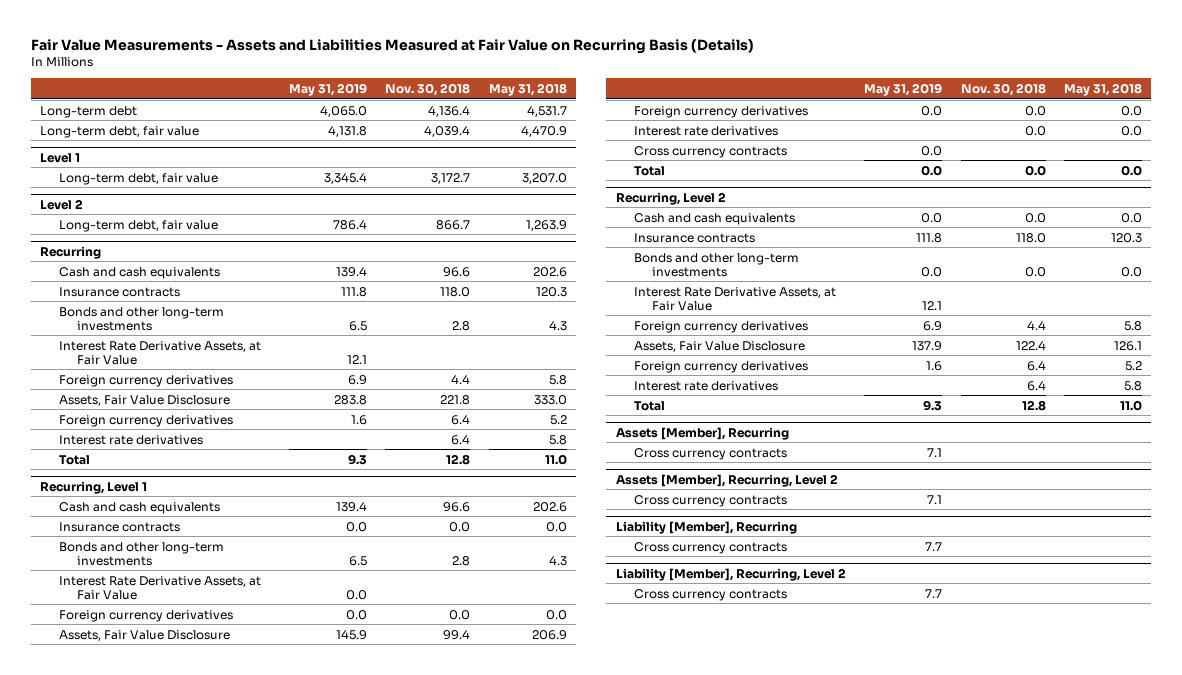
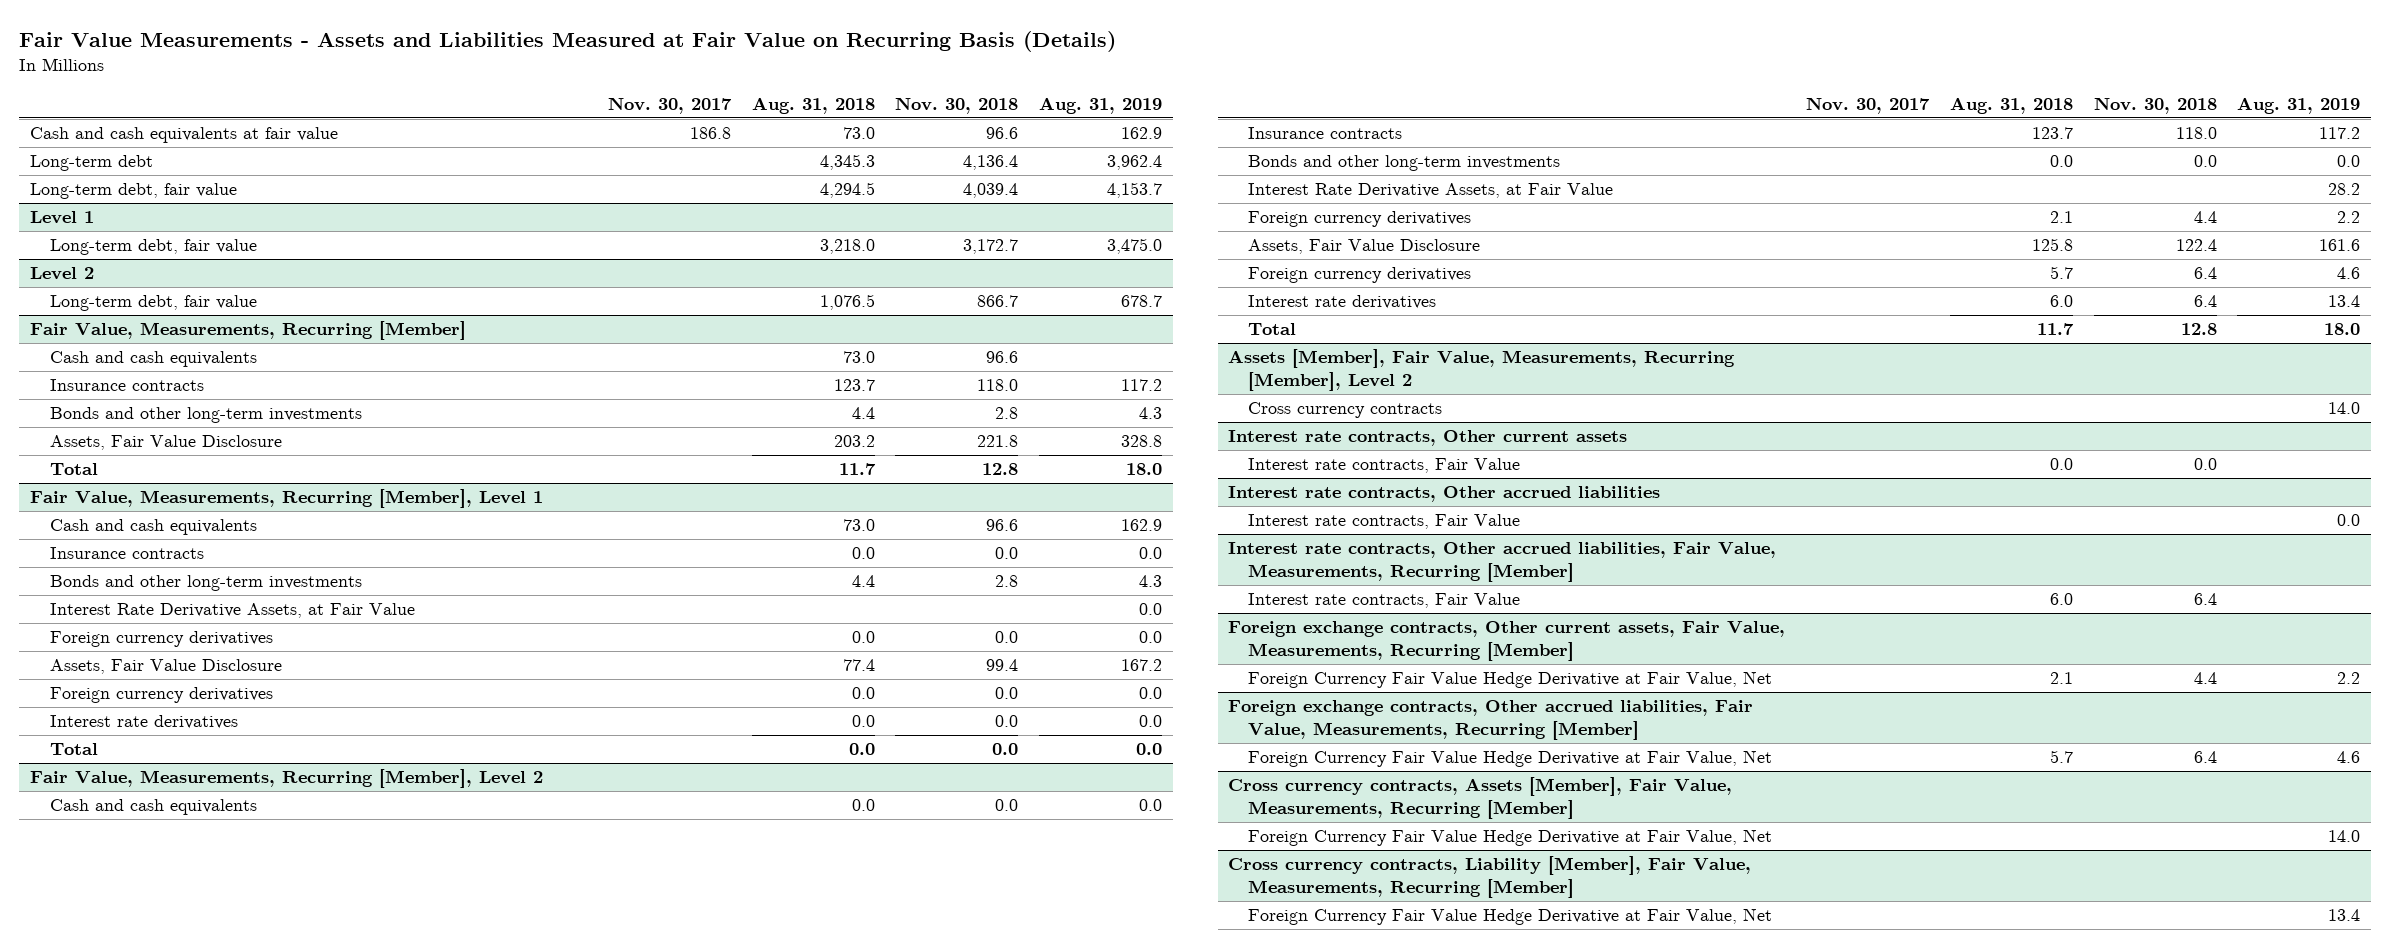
- | May 31, 2019 | Nov. 30, 2018 | May 31, 2018
+ | Nov. 30, 2017 | Aug. 31, 2018 | Nov. 30, 2018 | Aug. 31, 2019
+ Cash and cash equivalents at fair value | 186.8 | 73.0 | 96.6 | 162.9
- Recurring
+ Fair Value, Measurements, Recurring [Member]
- Interest Rate Derivative Assets, at Fair Value | 12.1 | |
- Foreign currency derivatives | 6.9 | 4.4 | 5.8
- Foreign currency derivatives | 1.6 | 6.4 | 5.2
- Interest rate derivatives | | 6.4 | 5.8
- Recurring, Level 1
+ Fair Value, Measurements, Recurring [Member], Level 1
- Cross currency contracts | 0.0 | |
- Recurring, Level 2
+ Fair Value, Measurements, Recurring [Member], Level 2
- Assets [Member], Recurring
- Cross currency contracts | 7.1 | |
- Assets [Member], Recurring, Level 2
- Cross currency contracts | 7.1 | |
- Liability [Member], Recurring
- Cross currency contracts | 7.7 | |
- Liability [Member], Recurring, Level 2
+ Assets [Member], Fair Value, Measurements, Recurring [Member], Level 2
+ Interest rate contracts, Other current assets
+ Interest rate contracts, Fair Value | | 0.0 | 0.0 |
+ Interest rate contracts, Other accrued liabilities
+ Interest rate contracts, Fair Value | | | | 0.0
+ Interest rate contracts, Other accrued liabilities, Fair Value, Measurements, Recurring [Member]
+ Interest rate contracts, Fair Value | | 6.0 | 6.4 |
+ Foreign exchange contracts, Other current assets, Fair Value, Measurements, Recurring [Member]
+ Foreign Currency Fair Value Hedge Derivative at Fair Value, Net | | 2.1 | 4.4 | 2.2
+ Foreign exchange contracts, Other accrued liabilities, Fair Value, Measurements, Recurring [Member]
+ Foreign Currency Fair Value Hedge Derivative at Fair Value, Net | | 5.7 | 6.4 | 4.6
+ Cross currency contracts, Assets [Member], Fair Value, Measurements, Recurring [Member]
+ Foreign Currency Fair Value Hedge Derivative at Fair Value, Net | | | | 14.0
+ Cross currency contracts, Liability [Member], Fair Value, Measurements, Recurring [Member]
+ Foreign Currency Fair Value Hedge Derivative at Fair Value, Net | | | | 13.4

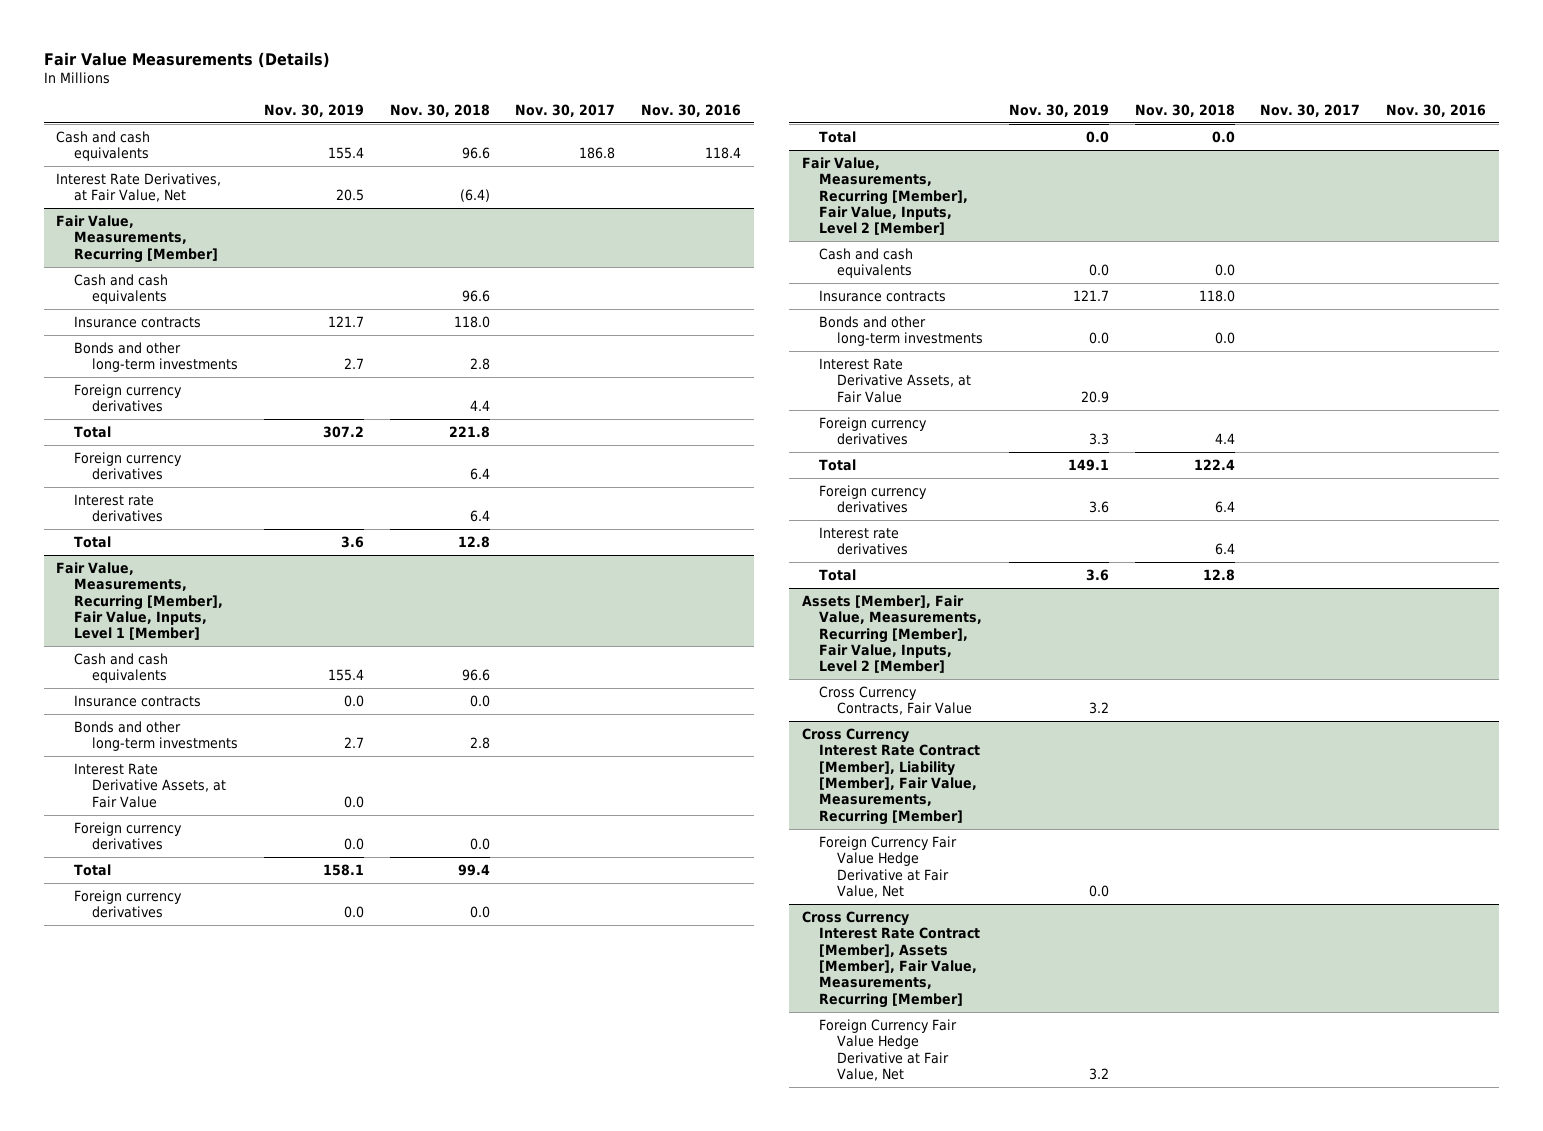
- Fair Value Measurements - Assets and Liabilities Measured at Fair Value on Recurring Basis (Details)
+ Fair Value Measurements (Details)
- | Nov. 30, 2017 | Aug. 31, 2018 | Nov. 30, 2018 | Aug. 31, 2019
+ | Nov. 30, 2019 | Nov. 30, 2018 | Nov. 30, 2017 | Nov. 30, 2016
- Cash and cash equivalents at fair value | 186.8 | 73.0 | 96.6 | 162.9
- Long-term debt | | 4,345.3 | 4,136.4 | 3,962.4
- Long-term debt, fair value | | 4,294.5 | 4,039.4 | 4,153.7
- Level 1
- Long-term debt, fair value | | 3,218.0 | 3,172.7 | 3,475.0
- Level 2
- Long-term debt, fair value | | 1,076.5 | 866.7 | 678.7
+ Cash and cash equivalents | 155.4 | 96.6 | 186.8 | 118.4
+ Interest Rate Derivatives, at Fair Value, Net | 20.5 | (6.4) | |
@ Fair Value, Measurements, Recurring [Member]
- Assets, Fair Value Disclosure | | 203.2 | 221.8 | 328.8
+ Foreign currency derivatives | | 4.4 | |
+ Total | 307.2 | 221.8 | |
+ Foreign currency derivatives | | 6.4 | |
+ Interest rate derivatives | | 6.4 | |
- Fair Value, Measurements, Recurring [Member], Level 1
+ Fair Value, Measurements, Recurring [Member], Fair Value, Inputs, Level 1 [Member]
- Assets, Fair Value Disclosure | | 77.4 | 99.4 | 167.2
+ Total | 158.1 | 99.4 | |
- Interest rate derivatives | | 0.0 | 0.0 | 0.0
- Fair Value, Measurements, Recurring [Member], Level 2
+ Fair Value, Measurements, Recurring [Member], Fair Value, Inputs, Level 2 [Member]
- Assets, Fair Value Disclosure | | 125.8 | 122.4 | 161.6
+ Total | 149.1 | 122.4 | |
- Assets [Member], Fair Value, Measurements, Recurring [Member], Level 2
- Cross currency contracts | | | | 14.0
- Interest rate contracts, Other current assets
- Interest rate contracts, Fair Value | | 0.0 | 0.0 |
- Interest rate contracts, Other accrued liabilities
- Interest rate contracts, Fair Value | | | | 0.0
- Interest rate contracts, Other accrued liabilities, Fair Value, Measurements, Recurring [Member]
- Interest rate contracts, Fair Value | | 6.0 | 6.4 |
- Foreign exchange contracts, Other current assets, Fair Value, Measurements, Recurring [Member]
- Foreign Currency Fair Value Hedge Derivative at Fair Value, Net | | 2.1 | 4.4 | 2.2
- Foreign exchange contracts, Other accrued liabilities, Fair Value, Measurements, Recurring [Member]
- Foreign Currency Fair Value Hedge Derivative at Fair Value, Net | | 5.7 | 6.4 | 4.6
- Cross currency contracts, Assets [Member], Fair Value, Measurements, Recurring [Member]
+ Assets [Member], Fair Value, Measurements, Recurring [Member], Fair Value, Inputs, Level 2 [Member]
+ Cross Currency Contracts, Fair Value | 3.2 | | |
+ Cross Currency Interest Rate Contract [Member], Liability [Member], Fair Value, Measurements, Recurring [Member]
- Cross currency contracts, Liability [Member], Fair Value, Measurements, Recurring [Member]
+ Cross Currency Interest Rate Contract [Member], Assets [Member], Fair Value, Measurements, Recurring [Member]

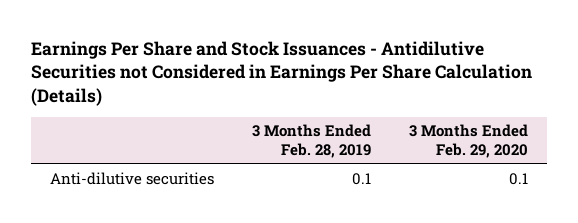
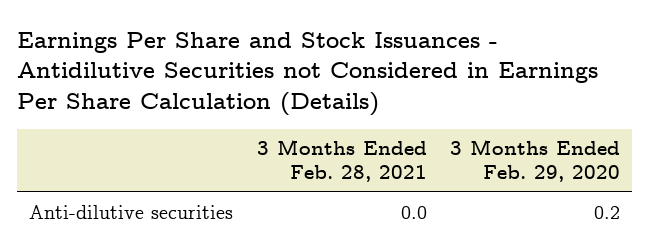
- | 3 Months Ended Feb. 28, 2019 | 3 Months Ended Feb. 29, 2020
+ | 3 Months Ended Feb. 28, 2021 | 3 Months Ended Feb. 29, 2020
- Anti-dilutive securities | 0.1 | 0.1
+ Anti-dilutive securities | 0.0 | 0.2

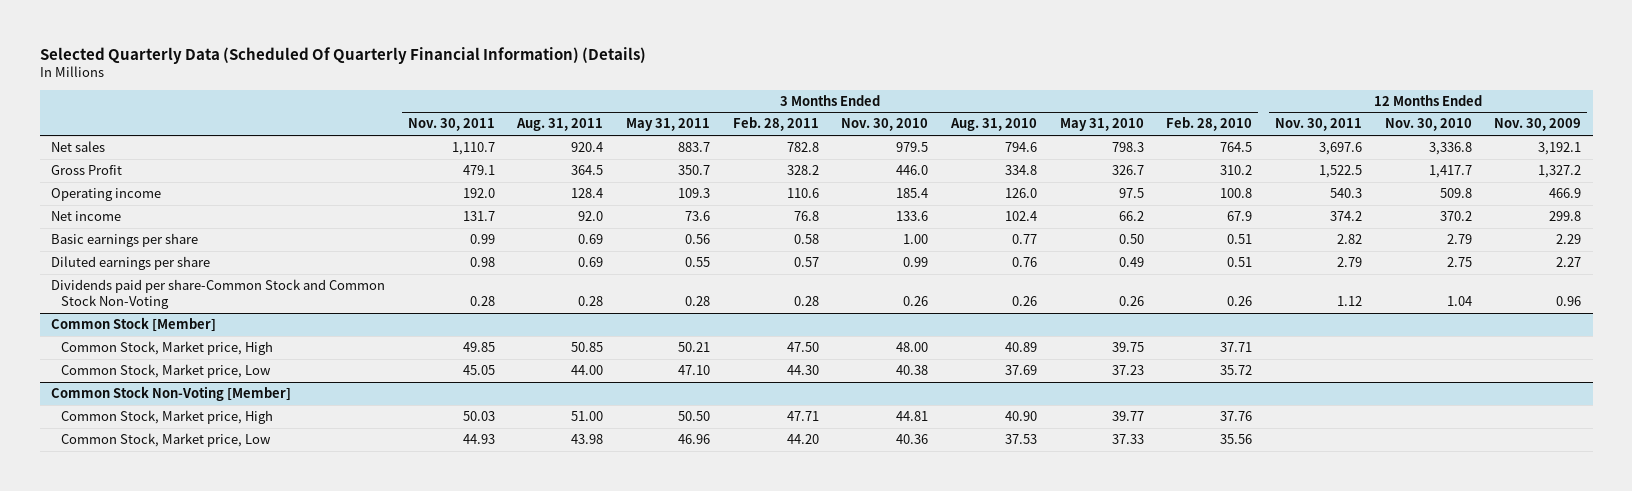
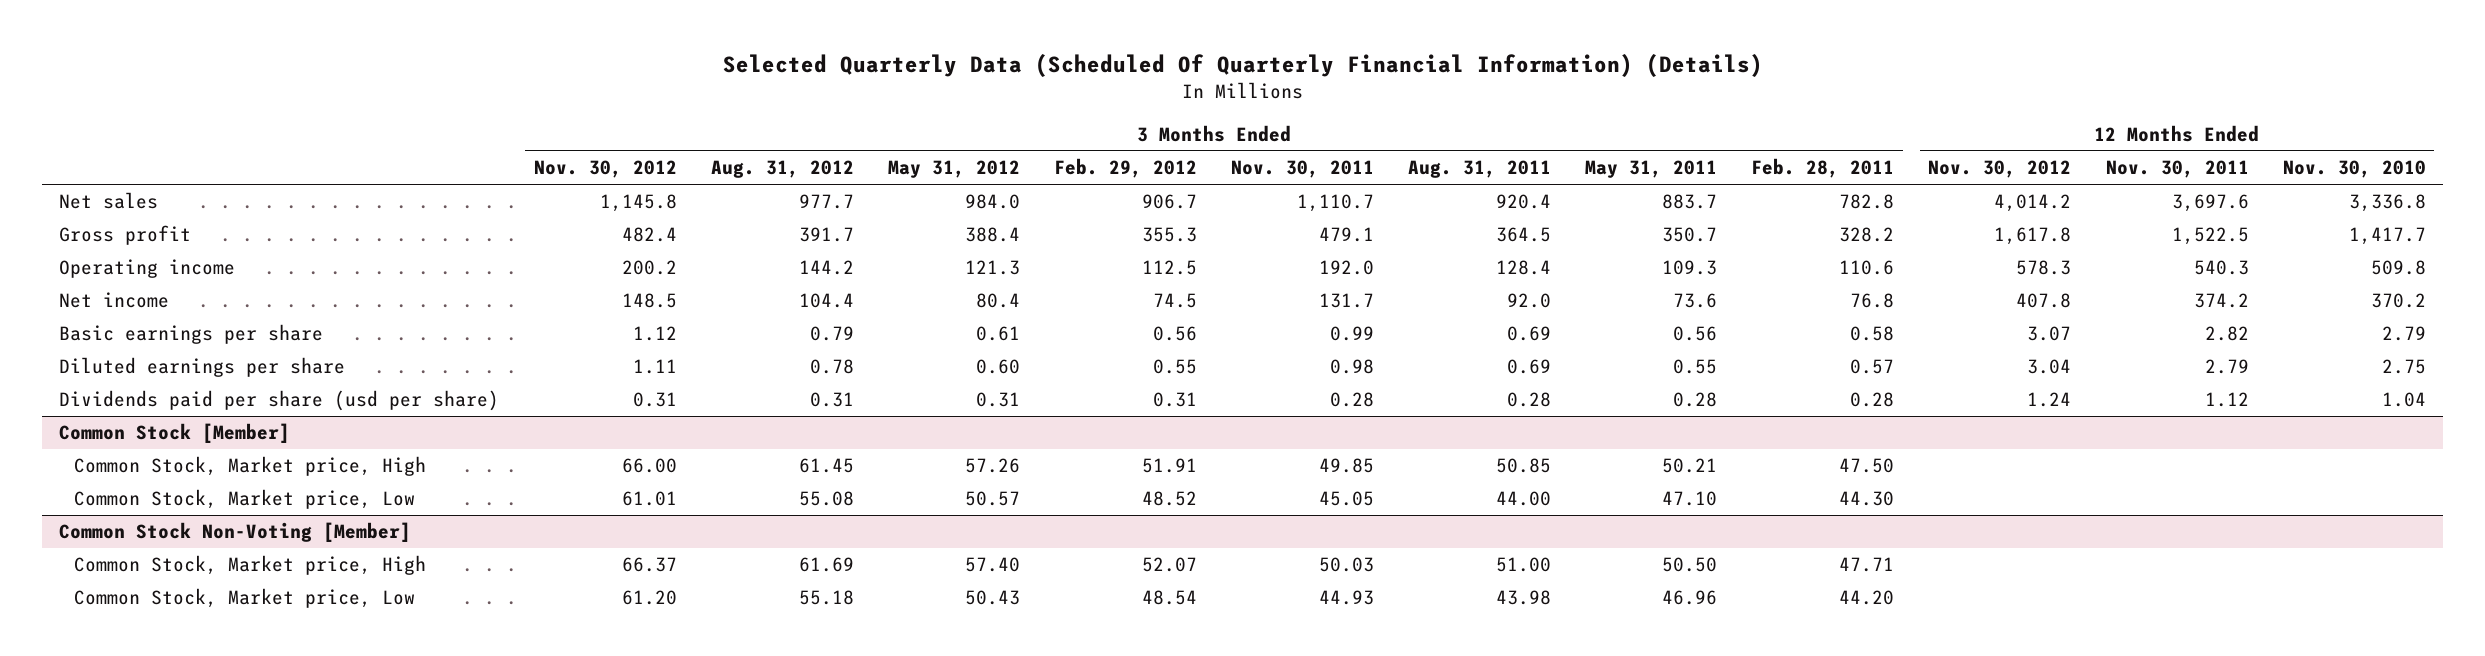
- | 3 Months Ended Nov. 30, 2011 | 3 Months Ended Aug. 31, 2011 | 3 Months Ended May 31, 2011 | 3 Months Ended Feb. 28, 2011 | 3 Months Ended Nov. 30, 2010 | 3 Months Ended Aug. 31, 2010 | 3 Months Ended May 31, 2010 | 3 Months Ended Feb. 28, 2010 | 12 Months Ended Nov. 30, 2011 | 12 Months Ended Nov. 30, 2010 | 12 Months Ended Nov. 30, 2009
+ | 3 Months Ended Nov. 30, 2012 | 3 Months Ended Aug. 31, 2012 | 3 Months Ended May 31, 2012 | 3 Months Ended Feb. 29, 2012 | 3 Months Ended Nov. 30, 2011 | 3 Months Ended Aug. 31, 2011 | 3 Months Ended May 31, 2011 | 3 Months Ended Feb. 28, 2011 | 12 Months Ended Nov. 30, 2012 | 12 Months Ended Nov. 30, 2011 | 12 Months Ended Nov. 30, 2010
- Gross Profit | 479.1 | 364.5 | 350.7 | 328.2 | 446.0 | 334.8 | 326.7 | 310.2 | 1,522.5 | 1,417.7 | 1,327.2
+ Gross profit | 482.4 | 391.7 | 388.4 | 355.3 | 479.1 | 364.5 | 350.7 | 328.2 | 1,617.8 | 1,522.5 | 1,417.7
- Dividends paid per share-Common Stock and Common Stock Non-Voting | 0.28 | 0.28 | 0.28 | 0.28 | 0.26 | 0.26 | 0.26 | 0.26 | 1.12 | 1.04 | 0.96
+ Dividends paid per share (usd per share) | 0.31 | 0.31 | 0.31 | 0.31 | 0.28 | 0.28 | 0.28 | 0.28 | 1.24 | 1.12 | 1.04

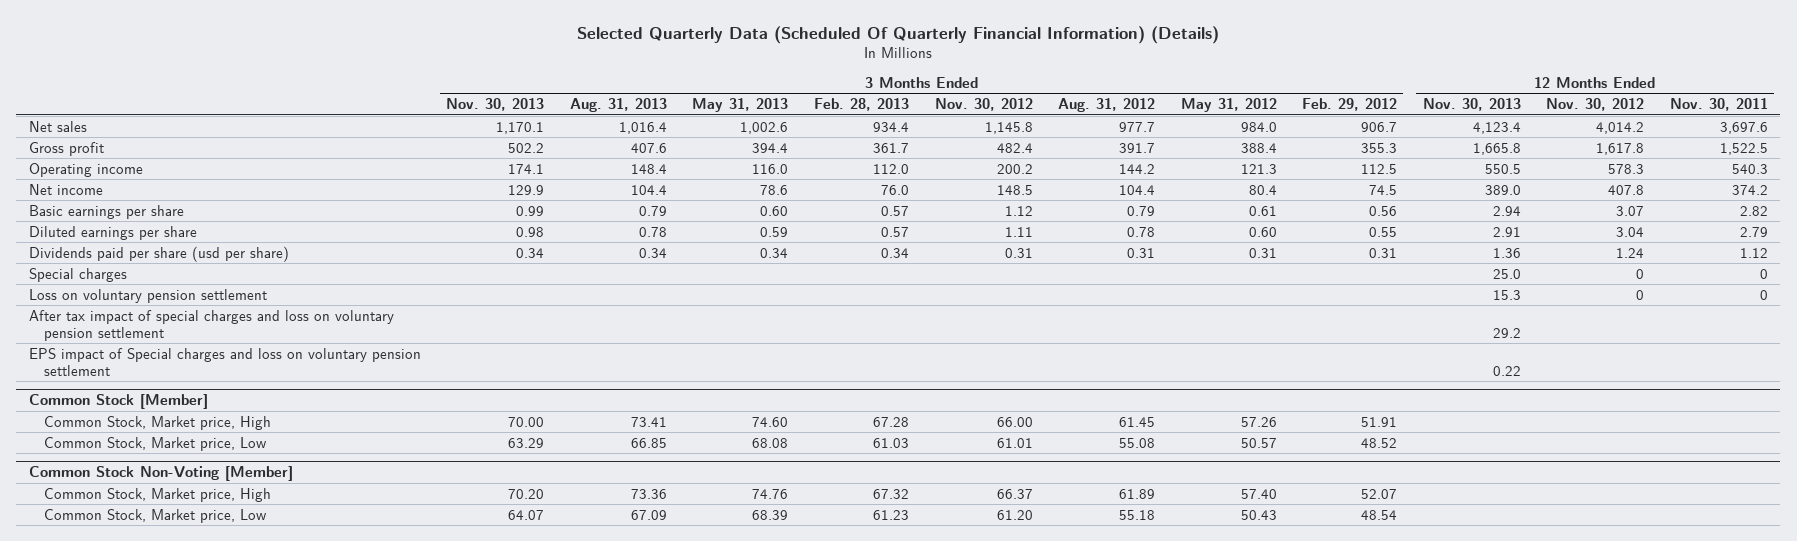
- | 3 Months Ended Nov. 30, 2012 | 3 Months Ended Aug. 31, 2012 | 3 Months Ended May 31, 2012 | 3 Months Ended Feb. 29, 2012 | 3 Months Ended Nov. 30, 2011 | 3 Months Ended Aug. 31, 2011 | 3 Months Ended May 31, 2011 | 3 Months Ended Feb. 28, 2011 | 12 Months Ended Nov. 30, 2012 | 12 Months Ended Nov. 30, 2011 | 12 Months Ended Nov. 30, 2010
+ | 3 Months Ended Nov. 30, 2013 | 3 Months Ended Aug. 31, 2013 | 3 Months Ended May 31, 2013 | 3 Months Ended Feb. 28, 2013 | 3 Months Ended Nov. 30, 2012 | 3 Months Ended Aug. 31, 2012 | 3 Months Ended May 31, 2012 | 3 Months Ended Feb. 29, 2012 | 12 Months Ended Nov. 30, 2013 | 12 Months Ended Nov. 30, 2012 | 12 Months Ended Nov. 30, 2011
+ Special charges | | | | | | | | | 25.0 | 0 | 0
+ Loss on voluntary pension settlement | | | | | | | | | 15.3 | 0 | 0
+ After tax impact of special charges and loss on voluntary pension settlement | | | | | | | | | 29.2 | |
+ EPS impact of Special charges and loss on voluntary pension settlement | | | | | | | | | 0.22 | |
@ Common Stock Non-Voting [Member]
- Common Stock, Market price, High | 66.37 | 61.69 | 57.40 | 52.07 | 50.03 | 51.00 | 50.50 | 47.71 | | |
+ Common Stock, Market price, High | 70.20 | 73.36 | 74.76 | 67.32 | 66.37 | 61.89 | 57.40 | 52.07 | | |

